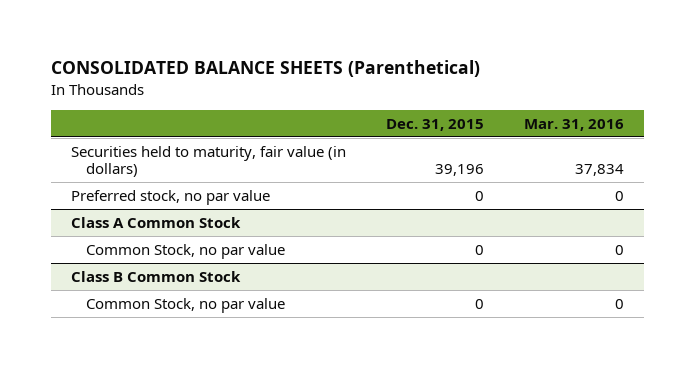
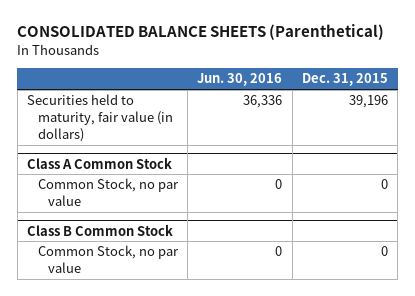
- | Dec. 31, 2015 | Mar. 31, 2016
+ | Jun. 30, 2016 | Dec. 31, 2015
- Preferred stock, no par value | 0 | 0

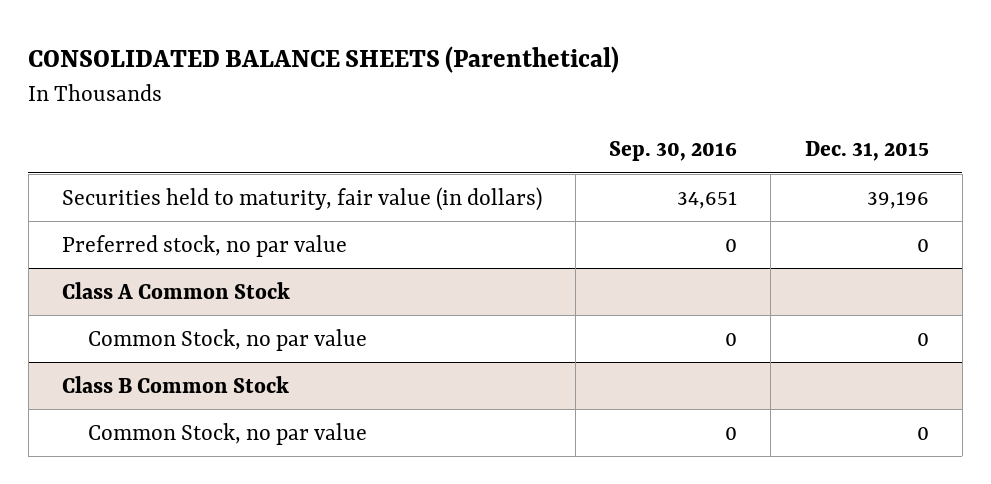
- | Jun. 30, 2016 | Dec. 31, 2015
+ | Sep. 30, 2016 | Dec. 31, 2015
+ Preferred stock, no par value | 0 | 0

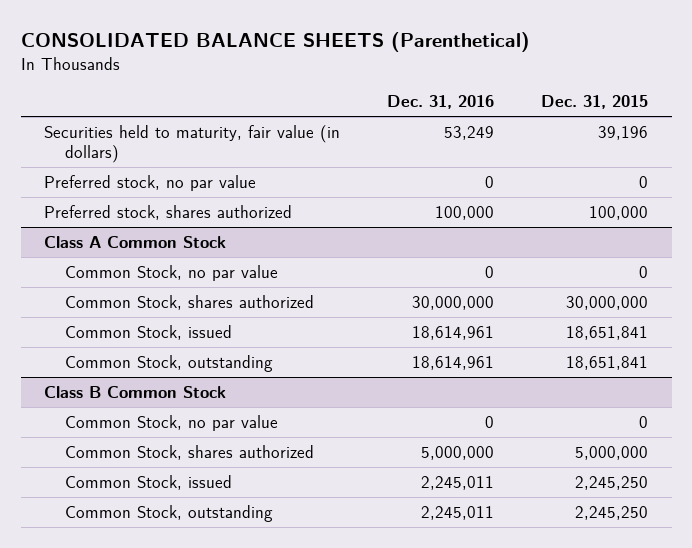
- | Sep. 30, 2016 | Dec. 31, 2015
+ | Dec. 31, 2016 | Dec. 31, 2015
+ Preferred stock, shares authorized | 100,000 | 100,000
@ Class A Common Stock
+ Common Stock, shares authorized | 30,000,000 | 30,000,000
+ Common Stock, issued | 18,614,961 | 18,651,841
+ Common Stock, outstanding | 18,614,961 | 18,651,841
@ Class B Common Stock
+ Common Stock, shares authorized | 5,000,000 | 5,000,000
+ Common Stock, issued | 2,245,011 | 2,245,250
+ Common Stock, outstanding | 2,245,011 | 2,245,250

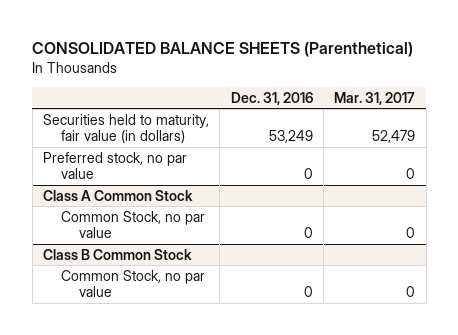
- | Dec. 31, 2016 | Dec. 31, 2015
+ | Dec. 31, 2016 | Mar. 31, 2017
- Preferred stock, shares authorized | 100,000 | 100,000
@ Class A Common Stock
- Common Stock, shares authorized | 30,000,000 | 30,000,000
- Common Stock, issued | 18,614,961 | 18,651,841
- Common Stock, outstanding | 18,614,961 | 18,651,841
@ Class B Common Stock
- Common Stock, shares authorized | 5,000,000 | 5,000,000
- Common Stock, issued | 2,245,011 | 2,245,250
- Common Stock, outstanding | 2,245,011 | 2,245,250

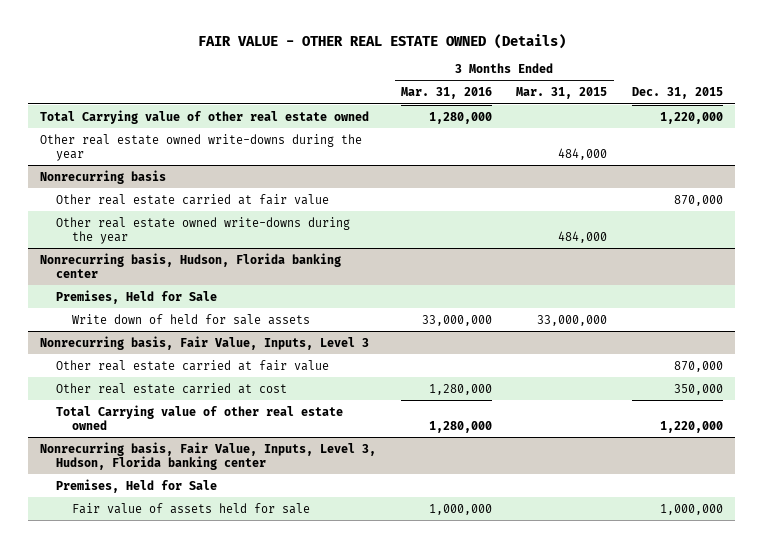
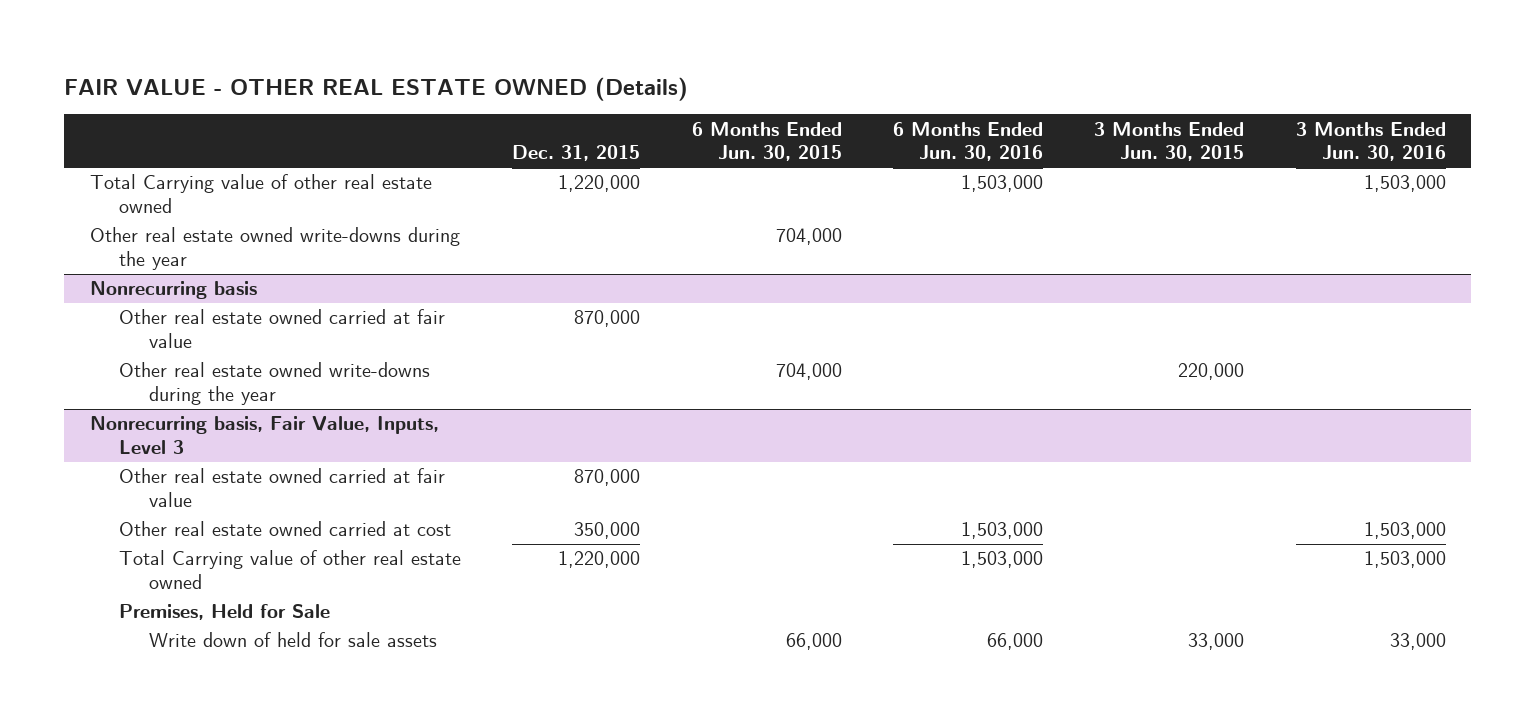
- | 3 Months Ended Mar. 31, 2016 | 3 Months Ended Mar. 31, 2015 | Dec. 31, 2015
+ | Dec. 31, 2015 | 6 Months Ended Jun. 30, 2015 | 6 Months Ended Jun. 30, 2016 | 3 Months Ended Jun. 30, 2015 | 3 Months Ended Jun. 30, 2016
@ Nonrecurring basis
- Other real estate carried at fair value | | | 870,000
+ Other real estate owned carried at fair value | 870,000 | | | |
- Nonrecurring basis, Hudson, Florida banking center
- Premises, Held for Sale
- Write down of held for sale assets | 33,000,000 | 33,000,000 |
@ Nonrecurring basis, Fair Value, Inputs, Level 3
- Other real estate carried at fair value | | | 870,000
- Other real estate carried at cost | 1,280,000 | | 350,000
+ Other real estate owned carried at fair value | 870,000 | | | |
+ Other real estate owned carried at cost | 350,000 | | 1,503,000 | | 1,503,000
- Nonrecurring basis, Fair Value, Inputs, Level 3, Hudson, Florida banking center
- Fair value of assets held for sale | 1,000,000 | | 1,000,000
@ Nonrecurring basis, Fair Value, Inputs, Level 3
+ Write down of held for sale assets | | 66,000 | 66,000 | 33,000 | 33,000

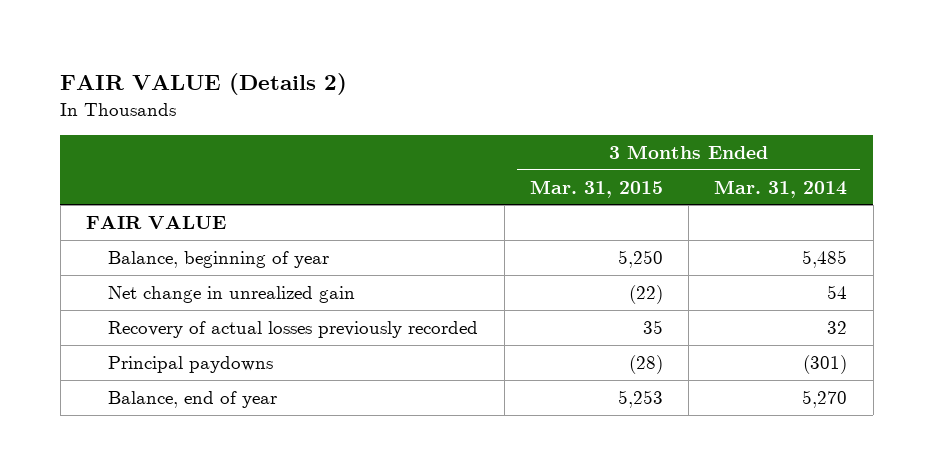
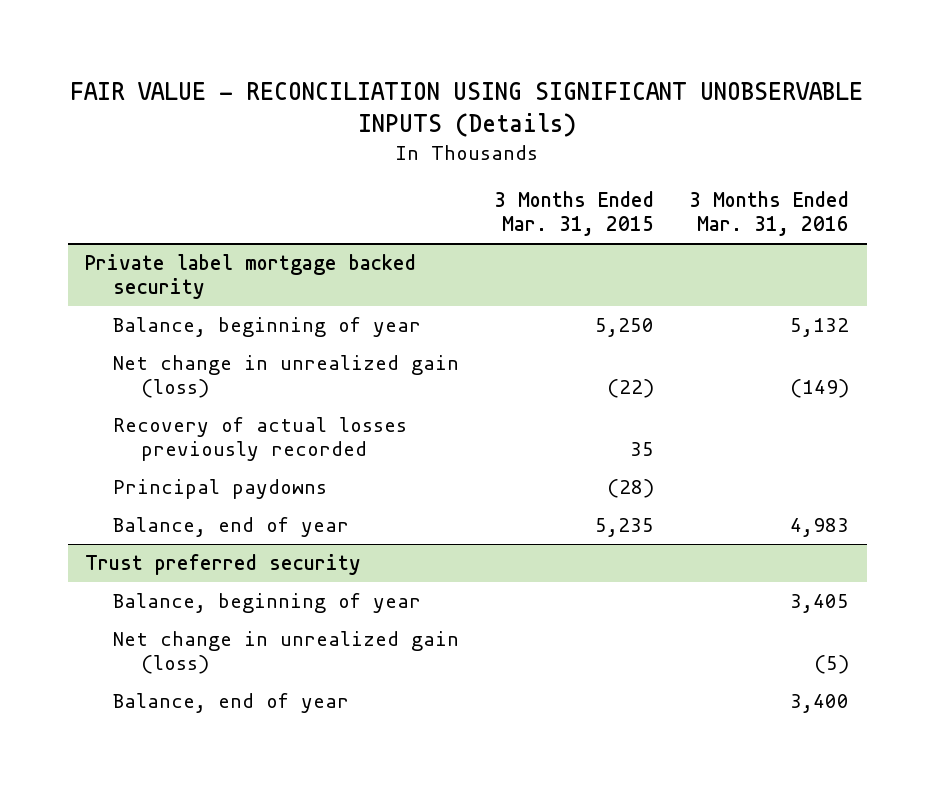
- FAIR VALUE (Details 2)
+ FAIR VALUE - RECONCILIATION USING SIGNIFICANT UNOBSERVABLE INPUTS (Details)
- | 3 Months Ended Mar. 31, 2015 | 3 Months Ended Mar. 31, 2014
+ | 3 Months Ended Mar. 31, 2015 | 3 Months Ended Mar. 31, 2016
- FAIR VALUE
+ Private label mortgage backed security
- Net change in unrealized gain | (22) | 54
+ Net change in unrealized gain (loss) | (22) | (149)
- Balance, end of year | 5,253 | 5,270
+ Balance, end of year | 5,235 | 4,983
+ Trust preferred security
+ Balance, beginning of year | | 3,405
+ Net change in unrealized gain (loss) | | (5)
+ Balance, end of year | | 3,400

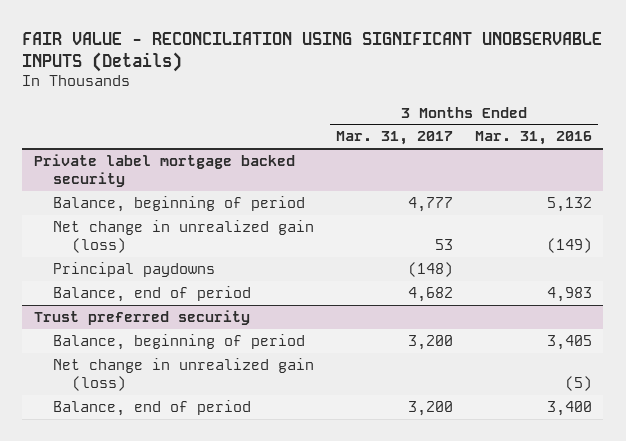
- | 3 Months Ended Mar. 31, 2015 | 3 Months Ended Mar. 31, 2016
+ | 3 Months Ended Mar. 31, 2017 | 3 Months Ended Mar. 31, 2016
@ Private label mortgage backed security
- Balance, beginning of year | 5,250 | 5,132
+ Balance, beginning of period | 4,777 | 5,132
- Recovery of actual losses previously recorded | 35 |
- Balance, end of year | 5,235 | 4,983
+ Balance, end of period | 4,682 | 4,983
@ Trust preferred security
- Balance, beginning of year | | 3,405
+ Balance, beginning of period | 3,200 | 3,405
- Balance, end of year | | 3,400
+ Balance, end of period | 3,200 | 3,400

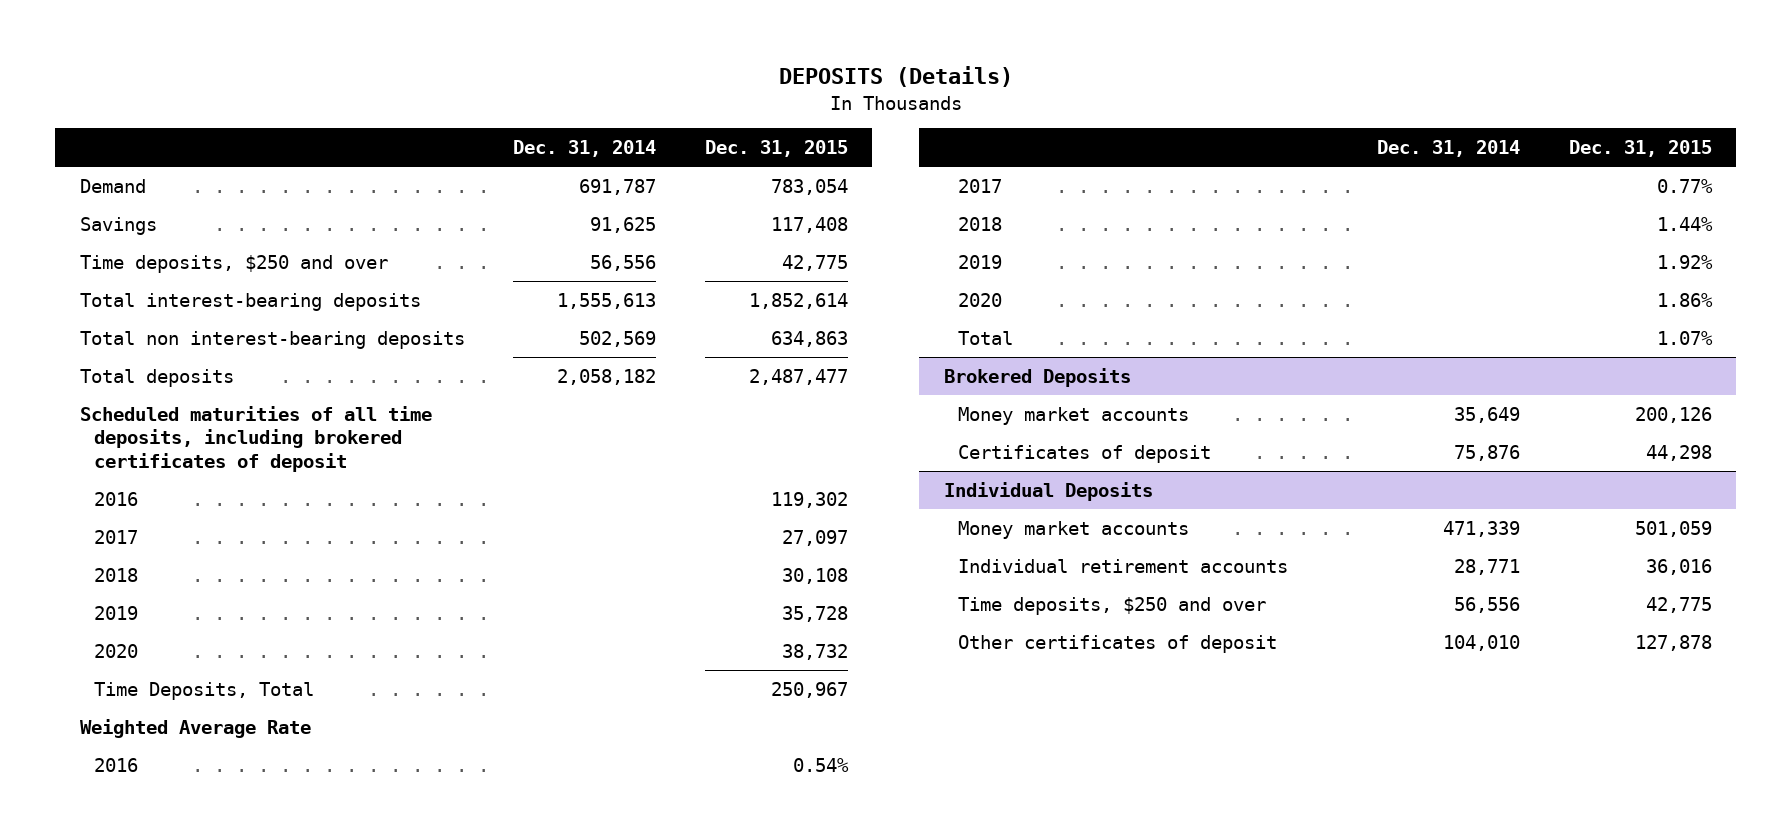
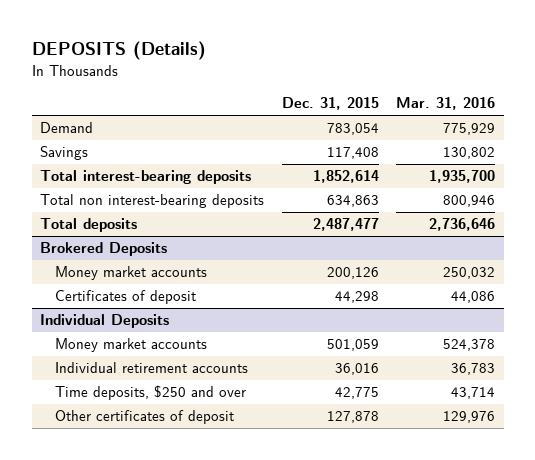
- | Dec. 31, 2014 | Dec. 31, 2015
+ | Dec. 31, 2015 | Mar. 31, 2016
- Time deposits, $250 and over | 56,556 | 42,775
- Scheduled maturities of all time deposits, including brokered certificates of deposit
- 2016 | | 119,302
- 2017 | | 27,097
- 2018 | | 30,108
- 2019 | | 35,728
- 2020 | | 38,732
- Time Deposits, Total | | 250,967
- Weighted Average Rate
- 2016 | | 0.54%
- 2017 | | 0.77%
- 2018 | | 1.44%
- 2019 | | 1.92%
- 2020 | | 1.86%
- Total | | 1.07%

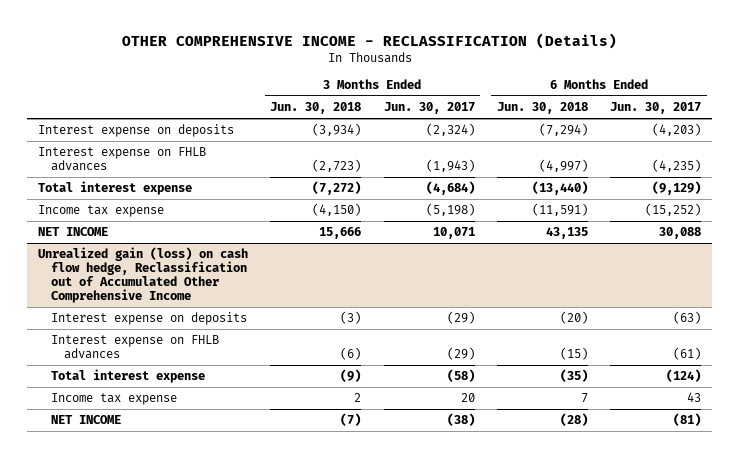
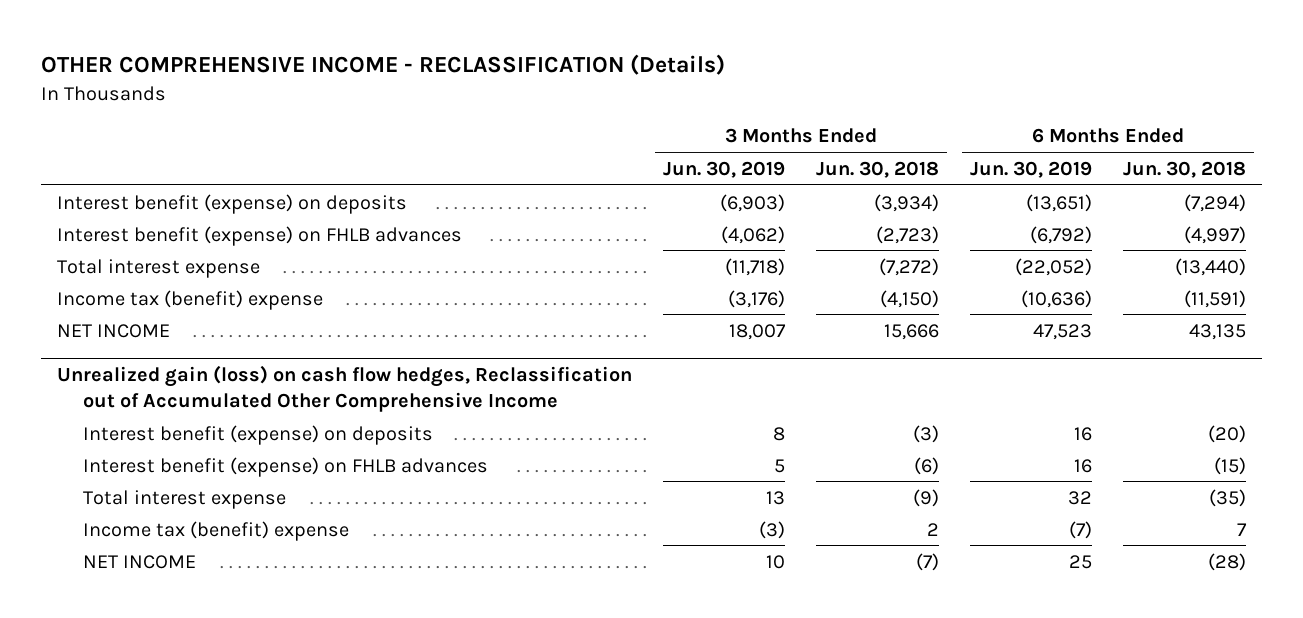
- | 3 Months Ended Jun. 30, 2018 | 3 Months Ended Jun. 30, 2017 | 6 Months Ended Jun. 30, 2018 | 6 Months Ended Jun. 30, 2017
+ | 3 Months Ended Jun. 30, 2019 | 3 Months Ended Jun. 30, 2018 | 6 Months Ended Jun. 30, 2019 | 6 Months Ended Jun. 30, 2018
- Interest expense on deposits | (3,934) | (2,324) | (7,294) | (4,203)
- Interest expense on FHLB advances | (2,723) | (1,943) | (4,997) | (4,235)
+ Interest benefit (expense) on deposits | (6,903) | (3,934) | (13,651) | (7,294)
+ Interest benefit (expense) on FHLB advances | (4,062) | (2,723) | (6,792) | (4,997)
- Income tax expense | (4,150) | (5,198) | (11,591) | (15,252)
+ Income tax (benefit) expense | (3,176) | (4,150) | (10,636) | (11,591)
- Unrealized gain (loss) on cash flow hedge, Reclassification out of Accumulated Other Comprehensive Income
- Interest expense on deposits | (3) | (29) | (20) | (63)
- Interest expense on FHLB advances | (6) | (29) | (15) | (61)
+ Unrealized gain (loss) on cash flow hedges, Reclassification out of Accumulated Other Comprehensive Income
+ Interest benefit (expense) on deposits | 8 | (3) | 16 | (20)
+ Interest benefit (expense) on FHLB advances | 5 | (6) | 16 | (15)
- Income tax expense | 2 | 20 | 7 | 43
+ Income tax (benefit) expense | (3) | 2 | (7) | 7

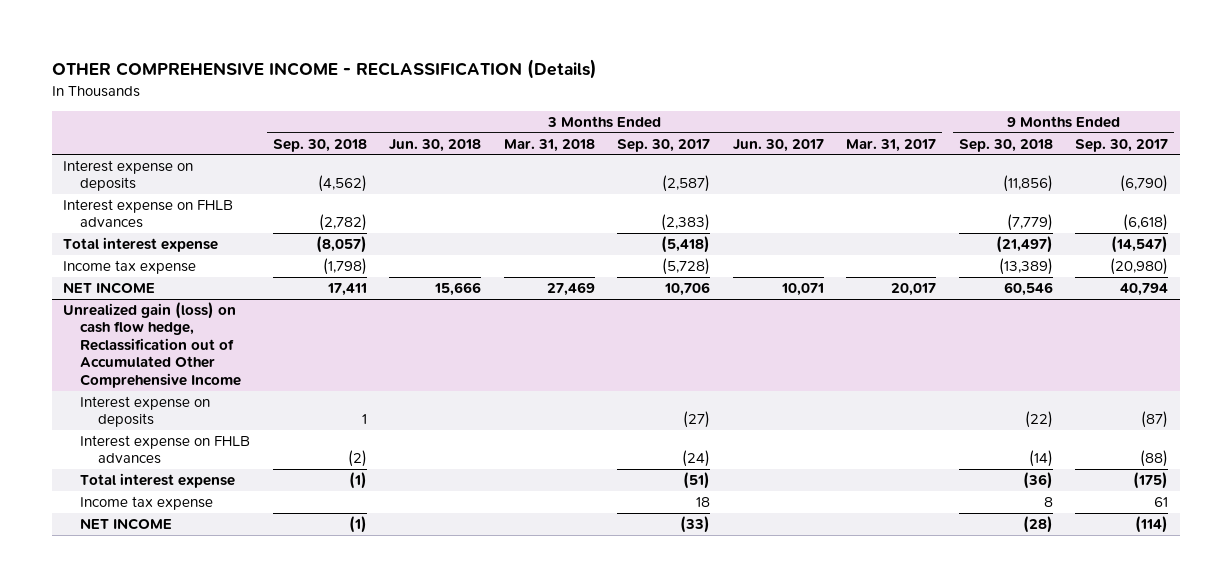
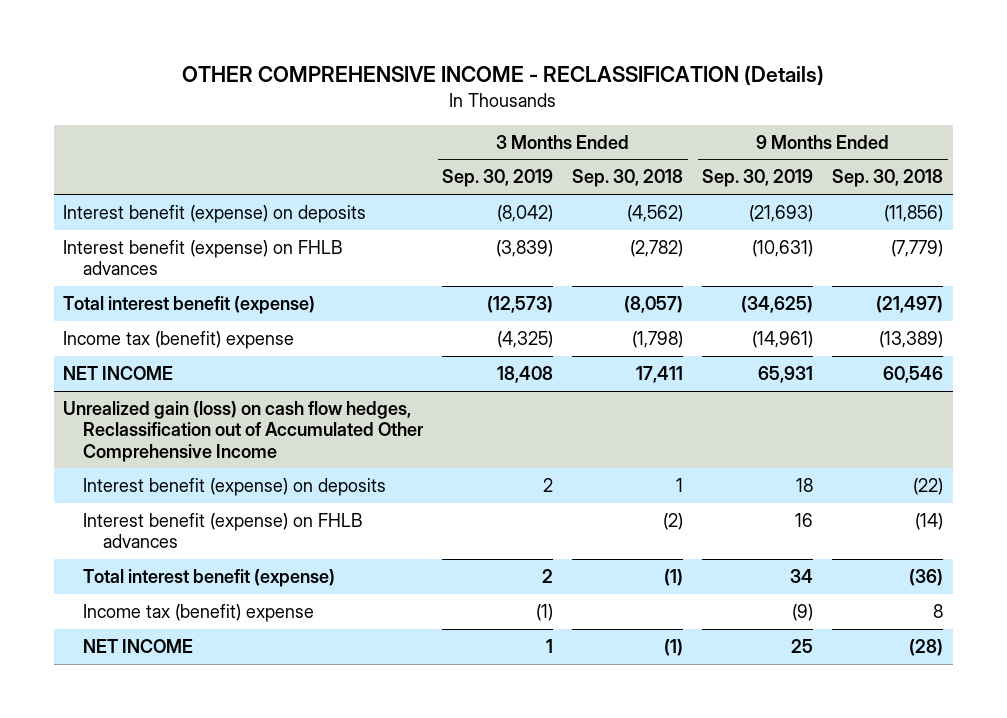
- | 3 Months Ended Sep. 30, 2018 | 3 Months Ended Jun. 30, 2018 | 3 Months Ended Mar. 31, 2018 | 3 Months Ended Sep. 30, 2017 | 3 Months Ended Jun. 30, 2017 | 3 Months Ended Mar. 31, 2017 | 9 Months Ended Sep. 30, 2018 | 9 Months Ended Sep. 30, 2017
+ | 3 Months Ended Sep. 30, 2019 | 3 Months Ended Sep. 30, 2018 | 9 Months Ended Sep. 30, 2019 | 9 Months Ended Sep. 30, 2018
- Interest expense on deposits | (4,562) | | | (2,587) | | | (11,856) | (6,790)
- Interest expense on FHLB advances | (2,782) | | | (2,383) | | | (7,779) | (6,618)
- Total interest expense | (8,057) | | | (5,418) | | | (21,497) | (14,547)
- Income tax expense | (1,798) | | | (5,728) | | | (13,389) | (20,980)
+ Interest benefit (expense) on deposits | (8,042) | (4,562) | (21,693) | (11,856)
+ Interest benefit (expense) on FHLB advances | (3,839) | (2,782) | (10,631) | (7,779)
+ Total interest benefit (expense) | (12,573) | (8,057) | (34,625) | (21,497)
+ Income tax (benefit) expense | (4,325) | (1,798) | (14,961) | (13,389)
- Unrealized gain (loss) on cash flow hedge, Reclassification out of Accumulated Other Comprehensive Income
- Interest expense on deposits | 1 | | | (27) | | | (22) | (87)
- Interest expense on FHLB advances | (2) | | | (24) | | | (14) | (88)
- Total interest expense | (1) | | | (51) | | | (36) | (175)
- Income tax expense | | | | 18 | | | 8 | 61
+ Unrealized gain (loss) on cash flow hedges, Reclassification out of Accumulated Other Comprehensive Income
+ Interest benefit (expense) on deposits | 2 | 1 | 18 | (22)
+ Interest benefit (expense) on FHLB advances | | (2) | 16 | (14)
+ Total interest benefit (expense) | 2 | (1) | 34 | (36)
+ Income tax (benefit) expense | (1) | | (9) | 8

